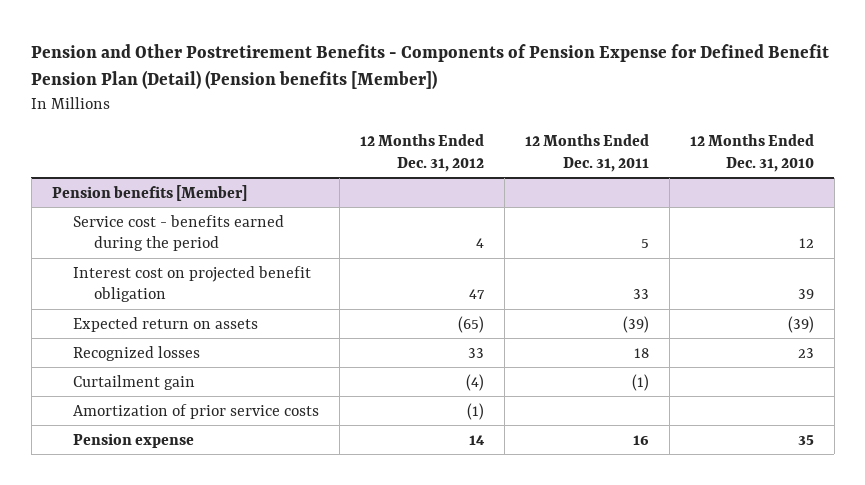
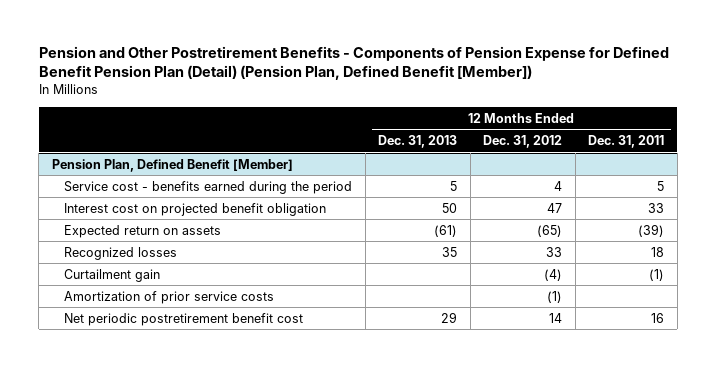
- Pension and Other Postretirement Benefits - Components of Pension Expense for Defined Benefit Pension Plan (Detail) (Pension benefits [Member])
+ Pension and Other Postretirement Benefits - Components of Pension Expense for Defined Benefit Pension Plan (Detail) (Pension Plan, Defined Benefit [Member])
- | 12 Months Ended Dec. 31, 2012 | 12 Months Ended Dec. 31, 2011 | 12 Months Ended Dec. 31, 2010
+ | 12 Months Ended Dec. 31, 2013 | 12 Months Ended Dec. 31, 2012 | 12 Months Ended Dec. 31, 2011
- Pension benefits [Member]
+ Pension Plan, Defined Benefit [Member]
- Pension expense | 14 | 16 | 35
+ Net periodic postretirement benefit cost | 29 | 14 | 16

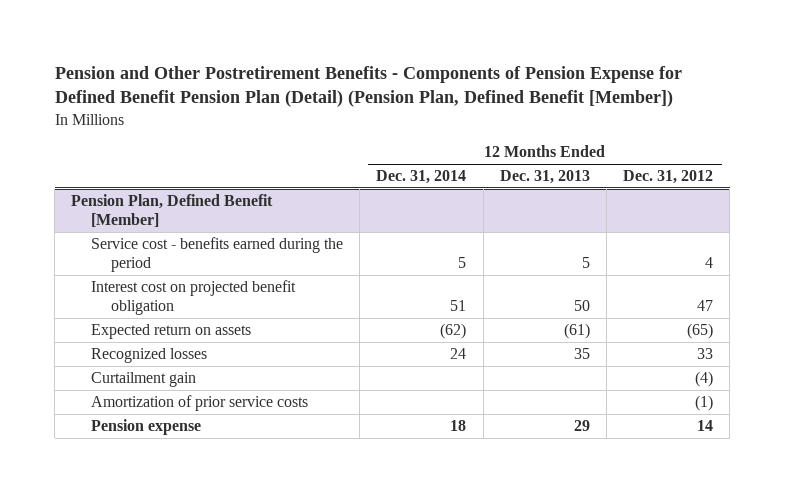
- | 12 Months Ended Dec. 31, 2013 | 12 Months Ended Dec. 31, 2012 | 12 Months Ended Dec. 31, 2011
+ | 12 Months Ended Dec. 31, 2014 | 12 Months Ended Dec. 31, 2013 | 12 Months Ended Dec. 31, 2012
@ Pension Plan, Defined Benefit [Member]
- Net periodic postretirement benefit cost | 29 | 14 | 16
+ Pension expense | 18 | 29 | 14

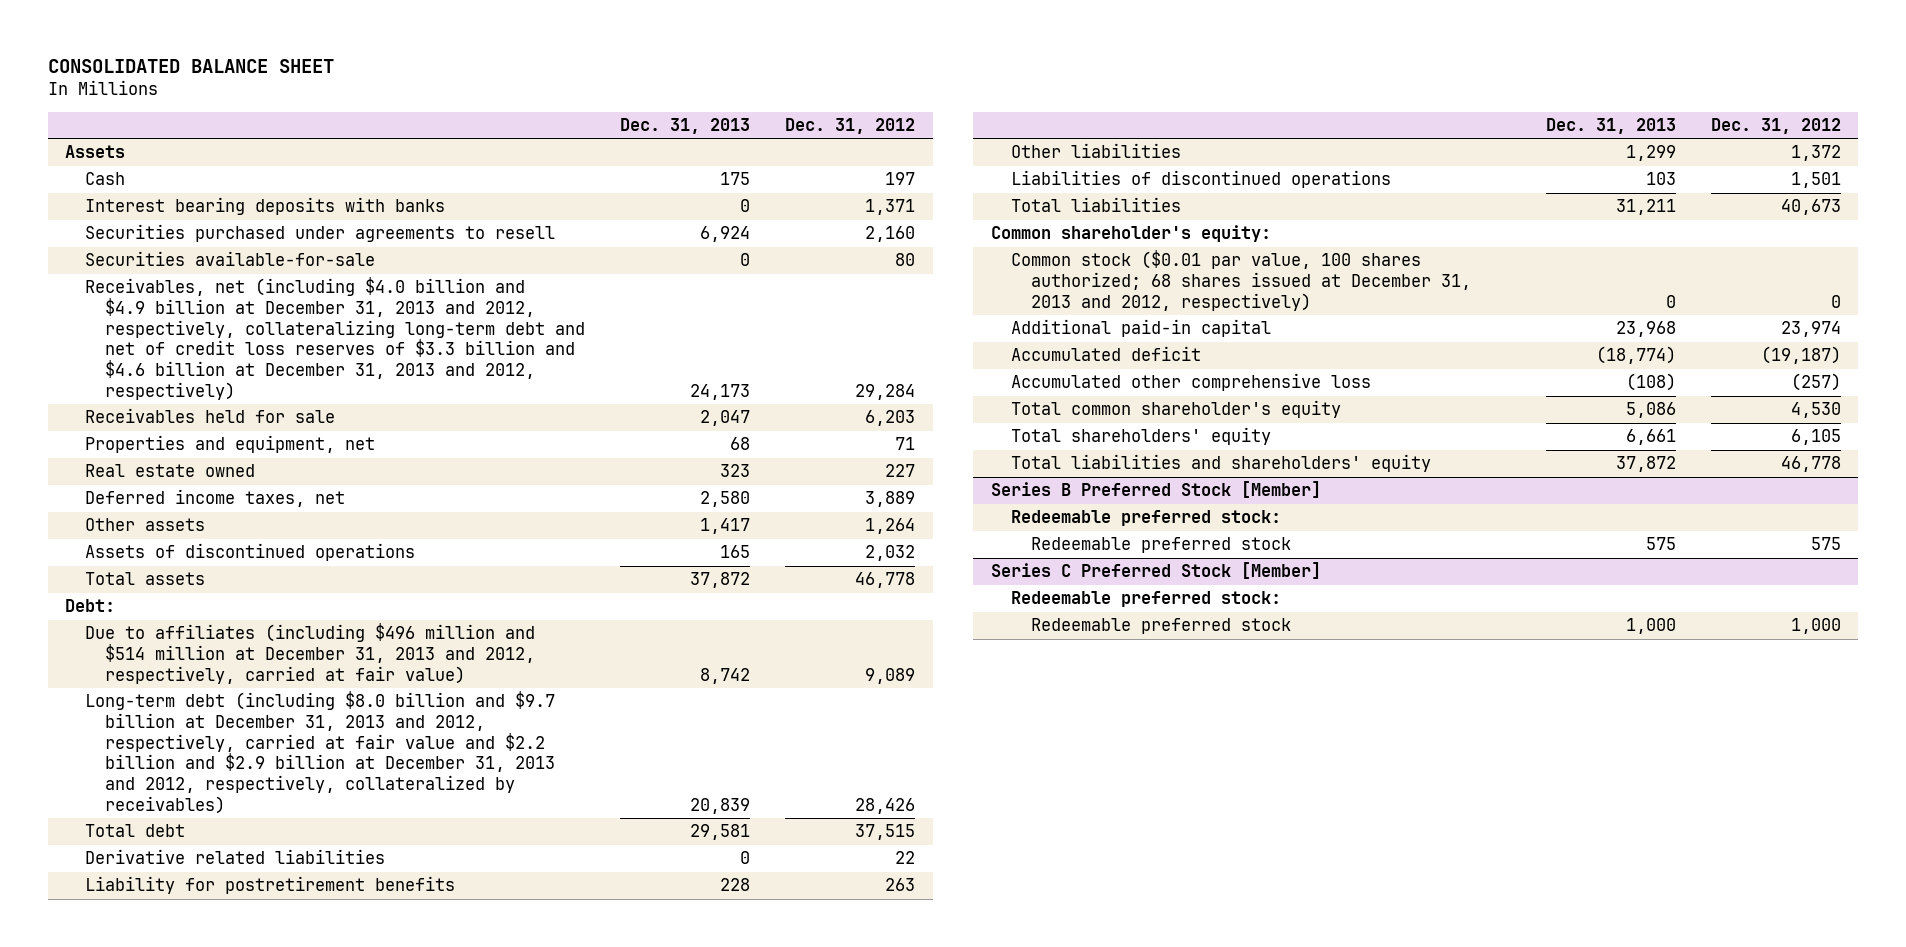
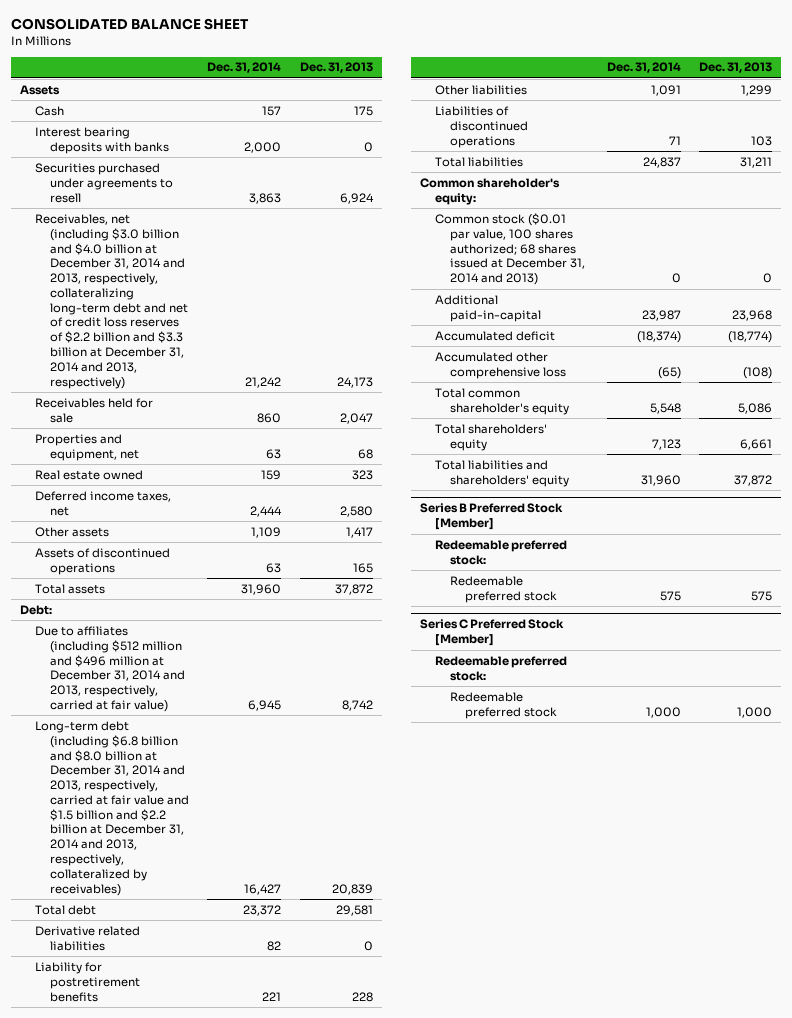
- | Dec. 31, 2013 | Dec. 31, 2012
+ | Dec. 31, 2014 | Dec. 31, 2013
- Securities available-for-sale | 0 | 80
- Receivables, net (including $4.0 billion and $4.9 billion at December 31, 2013 and 2012, respectively, collateralizing long-term debt and net of credit loss reserves of $3.3 billion and $4.6 billion at December 31, 2013 and 2012, respectively) | 24,173 | 29,284
+ Receivables, net (including $3.0 billion and $4.0 billion at December 31, 2014 and 2013, respectively, collateralizing long-term debt and net of credit loss reserves of $2.2 billion and $3.3 billion at December 31, 2014 and 2013, respectively) | 21,242 | 24,173
- Due to affiliates (including $496 million and $514 million at December 31, 2013 and 2012, respectively, carried at fair value) | 8,742 | 9,089
- Long-term debt (including $8.0 billion and $9.7 billion at December 31, 2013 and 2012, respectively, carried at fair value and $2.2 billion and $2.9 billion at December 31, 2013 and 2012, respectively, collateralized by receivables) | 20,839 | 28,426
+ Due to affiliates (including $512 million and $496 million at December 31, 2014 and 2013, respectively, carried at fair value) | 6,945 | 8,742
+ Long-term debt (including $6.8 billion and $8.0 billion at December 31, 2014 and 2013, respectively, carried at fair value and $1.5 billion and $2.2 billion at December 31, 2014 and 2013, respectively, collateralized by receivables) | 16,427 | 20,839
- Common stock ($0.01 par value, 100 shares authorized; 68 shares issued at December 31, 2013 and 2012, respectively) | 0 | 0
- Additional paid-in capital | 23,968 | 23,974
+ Common stock ($0.01 par value, 100 shares authorized; 68 shares issued at December 31, 2014 and 2013) | 0 | 0
+ Additional paid-in-capital | 23,987 | 23,968

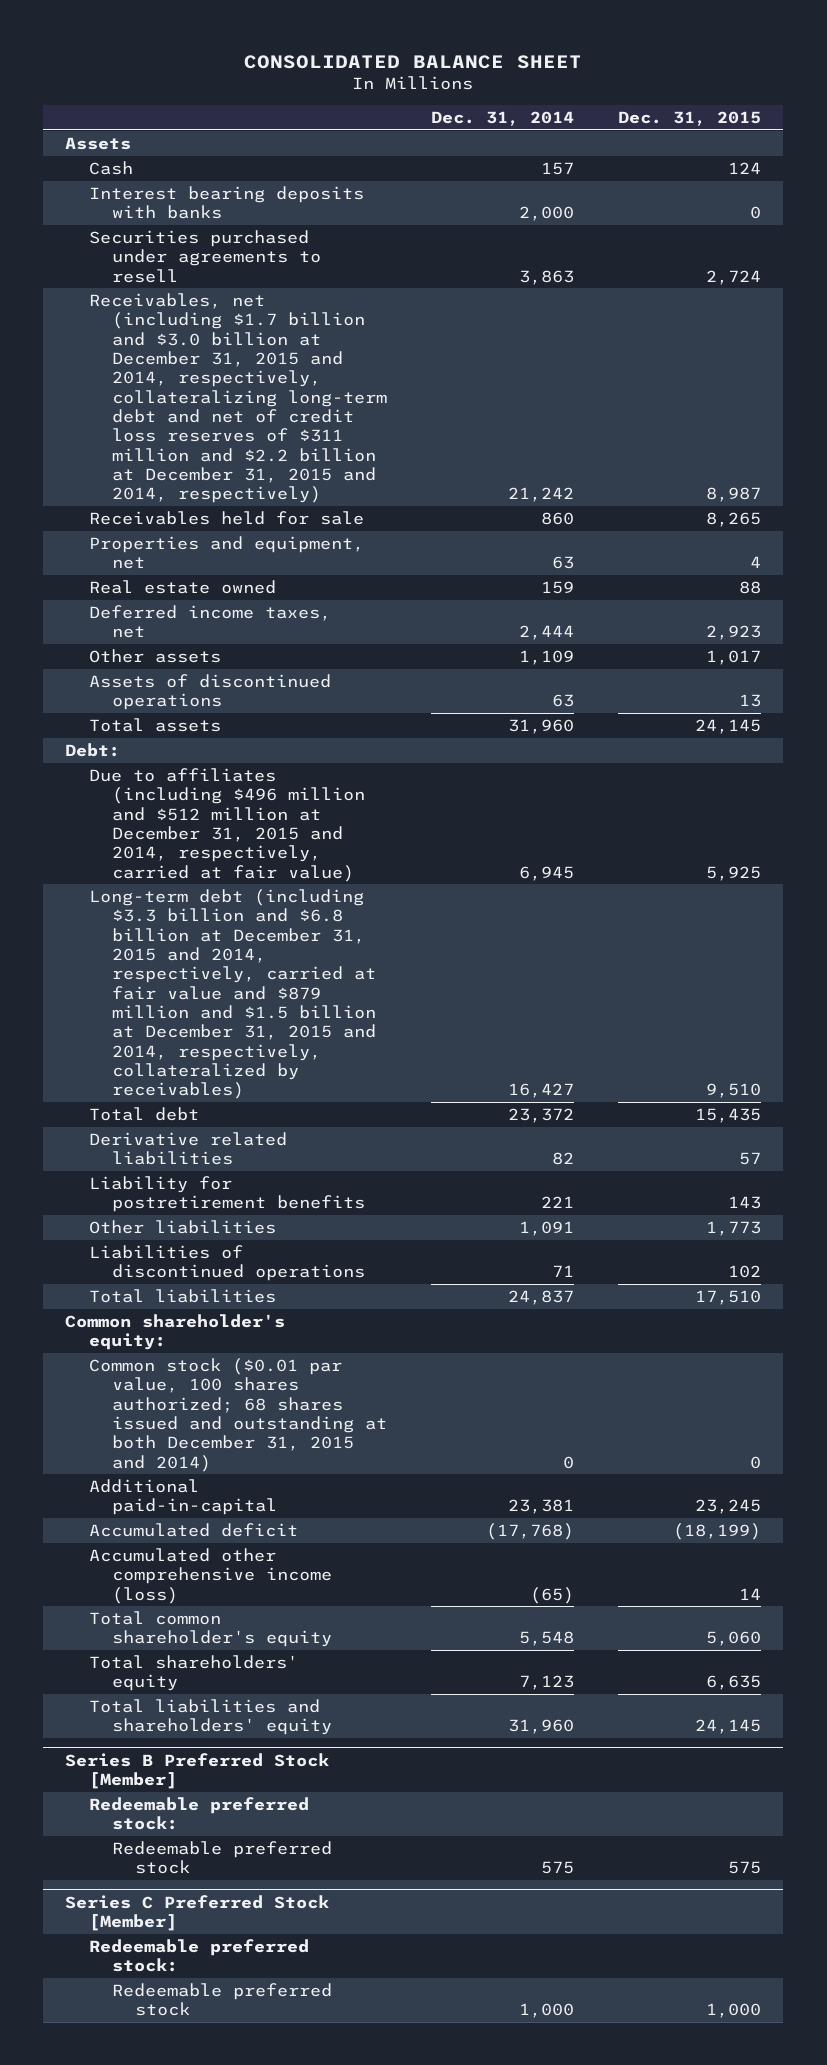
- | Dec. 31, 2014 | Dec. 31, 2013
+ | Dec. 31, 2014 | Dec. 31, 2015
- Receivables, net (including $3.0 billion and $4.0 billion at December 31, 2014 and 2013, respectively, collateralizing long-term debt and net of credit loss reserves of $2.2 billion and $3.3 billion at December 31, 2014 and 2013, respectively) | 21,242 | 24,173
+ Receivables, net (including $1.7 billion and $3.0 billion at December 31, 2015 and 2014, respectively, collateralizing long-term debt and net of credit loss reserves of $311 million and $2.2 billion at December 31, 2015 and 2014, respectively) | 21,242 | 8,987
- Due to affiliates (including $512 million and $496 million at December 31, 2014 and 2013, respectively, carried at fair value) | 6,945 | 8,742
- Long-term debt (including $6.8 billion and $8.0 billion at December 31, 2014 and 2013, respectively, carried at fair value and $1.5 billion and $2.2 billion at December 31, 2014 and 2013, respectively, collateralized by receivables) | 16,427 | 20,839
+ Due to affiliates (including $496 million and $512 million at December 31, 2015 and 2014, respectively, carried at fair value) | 6,945 | 5,925
+ Long-term debt (including $3.3 billion and $6.8 billion at December 31, 2015 and 2014, respectively, carried at fair value and $879 million and $1.5 billion at December 31, 2015 and 2014, respectively, collateralized by receivables) | 16,427 | 9,510
- Common stock ($0.01 par value, 100 shares authorized; 68 shares issued at December 31, 2014 and 2013) | 0 | 0
- Additional paid-in-capital | 23,987 | 23,968
- Accumulated deficit | (18,374) | (18,774)
- Accumulated other comprehensive loss | (65) | (108)
+ Common stock ($0.01 par value, 100 shares authorized; 68 shares issued and outstanding at both December 31, 2015 and 2014) | 0 | 0
+ Additional paid-in-capital | 23,381 | 23,245
+ Accumulated deficit | (17,768) | (18,199)
+ Accumulated other comprehensive income (loss) | (65) | 14

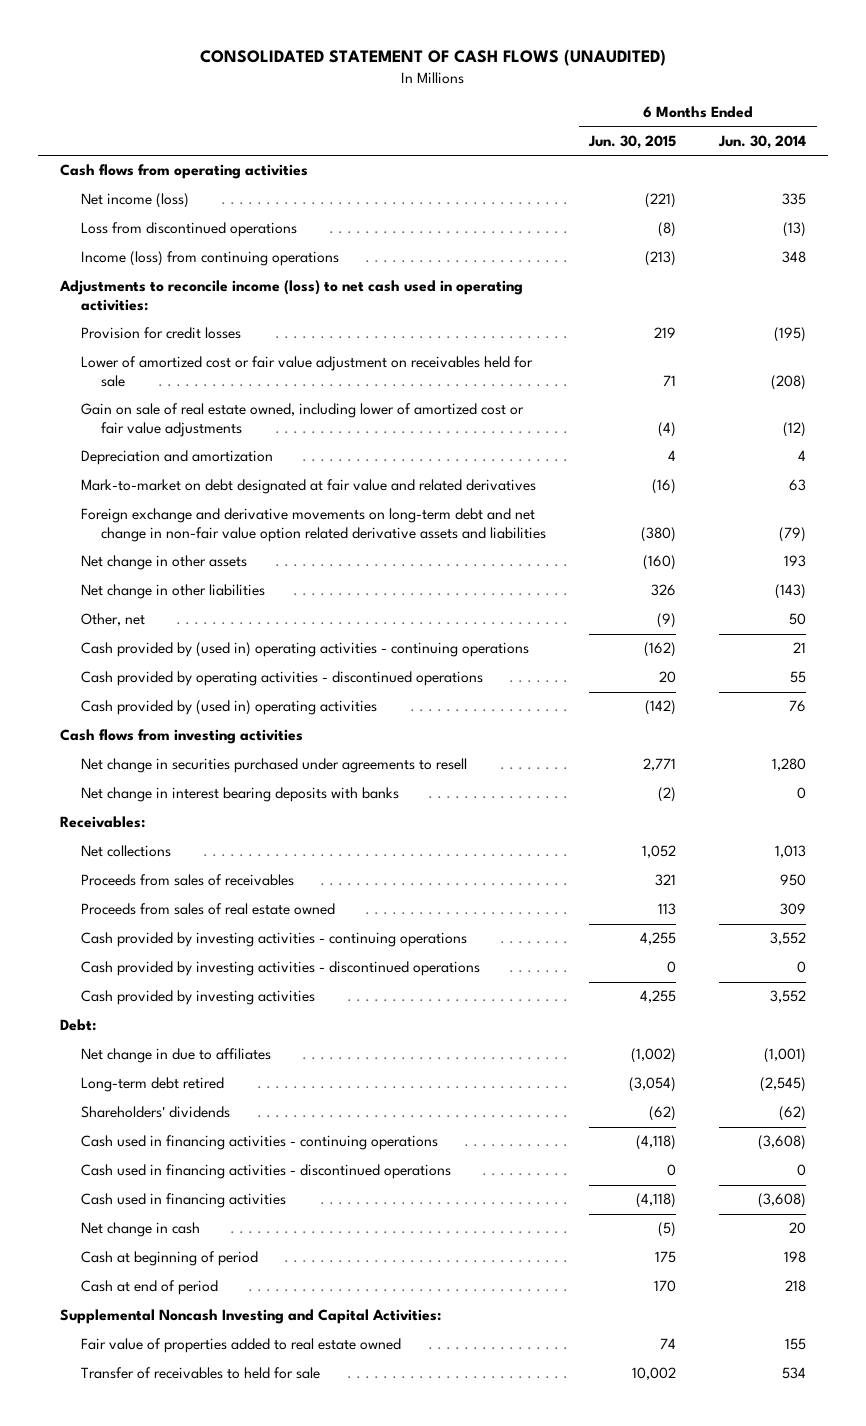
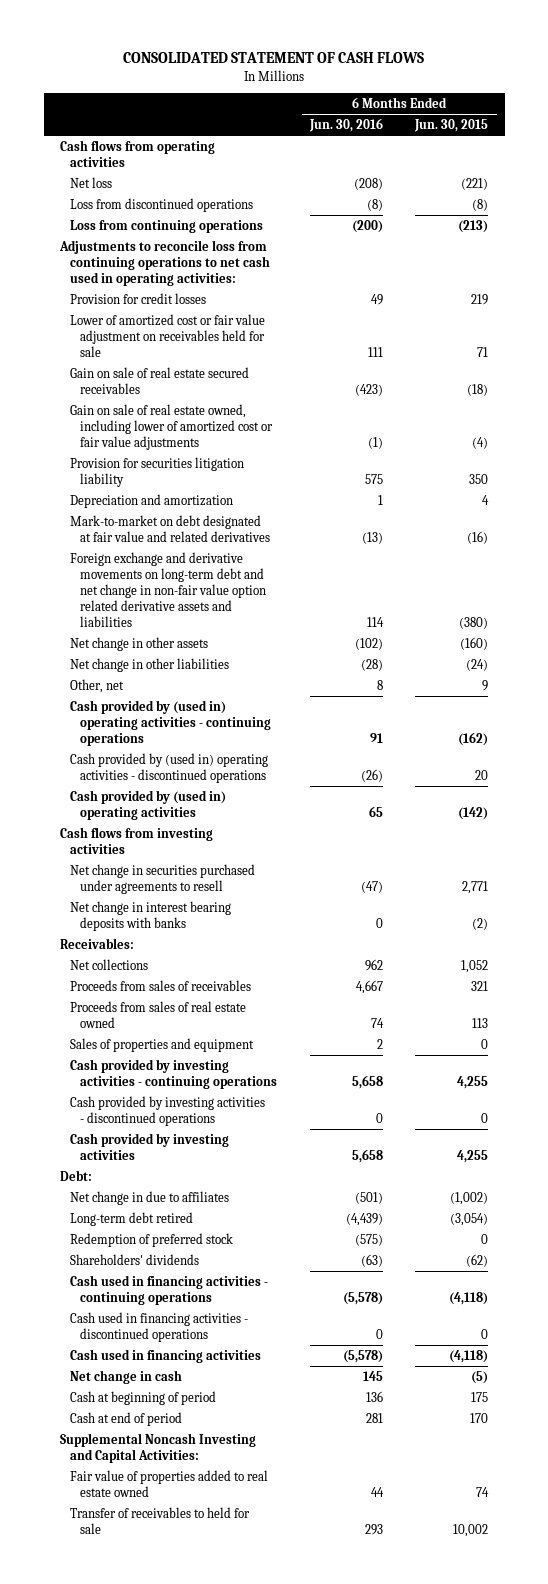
- CONSOLIDATED STATEMENT OF CASH FLOWS (UNAUDITED)
+ CONSOLIDATED STATEMENT OF CASH FLOWS
- | 6 Months Ended Jun. 30, 2015 | 6 Months Ended Jun. 30, 2014
+ | 6 Months Ended Jun. 30, 2016 | 6 Months Ended Jun. 30, 2015
- Net income (loss) | (221) | 335
+ Net loss | (208) | (221)
- Income (loss) from continuing operations | (213) | 348
- Adjustments to reconcile income (loss) to net cash used in operating activities:
+ Loss from continuing operations | (200) | (213)
+ Adjustments to reconcile loss from continuing operations to net cash used in operating activities:
+ Gain on sale of real estate secured receivables | (423) | (18)
+ Provision for securities litigation liability | 575 | 350
- Net change in other liabilities | 326 | (143)
- Other, net | (9) | 50
+ Net change in other liabilities | (28) | (24)
+ Other, net | 8 | 9
- Cash provided by operating activities - discontinued operations | 20 | 55
+ Cash provided by (used in) operating activities - discontinued operations | (26) | 20
+ Sales of properties and equipment | 2 | 0
+ Redemption of preferred stock | (575) | 0

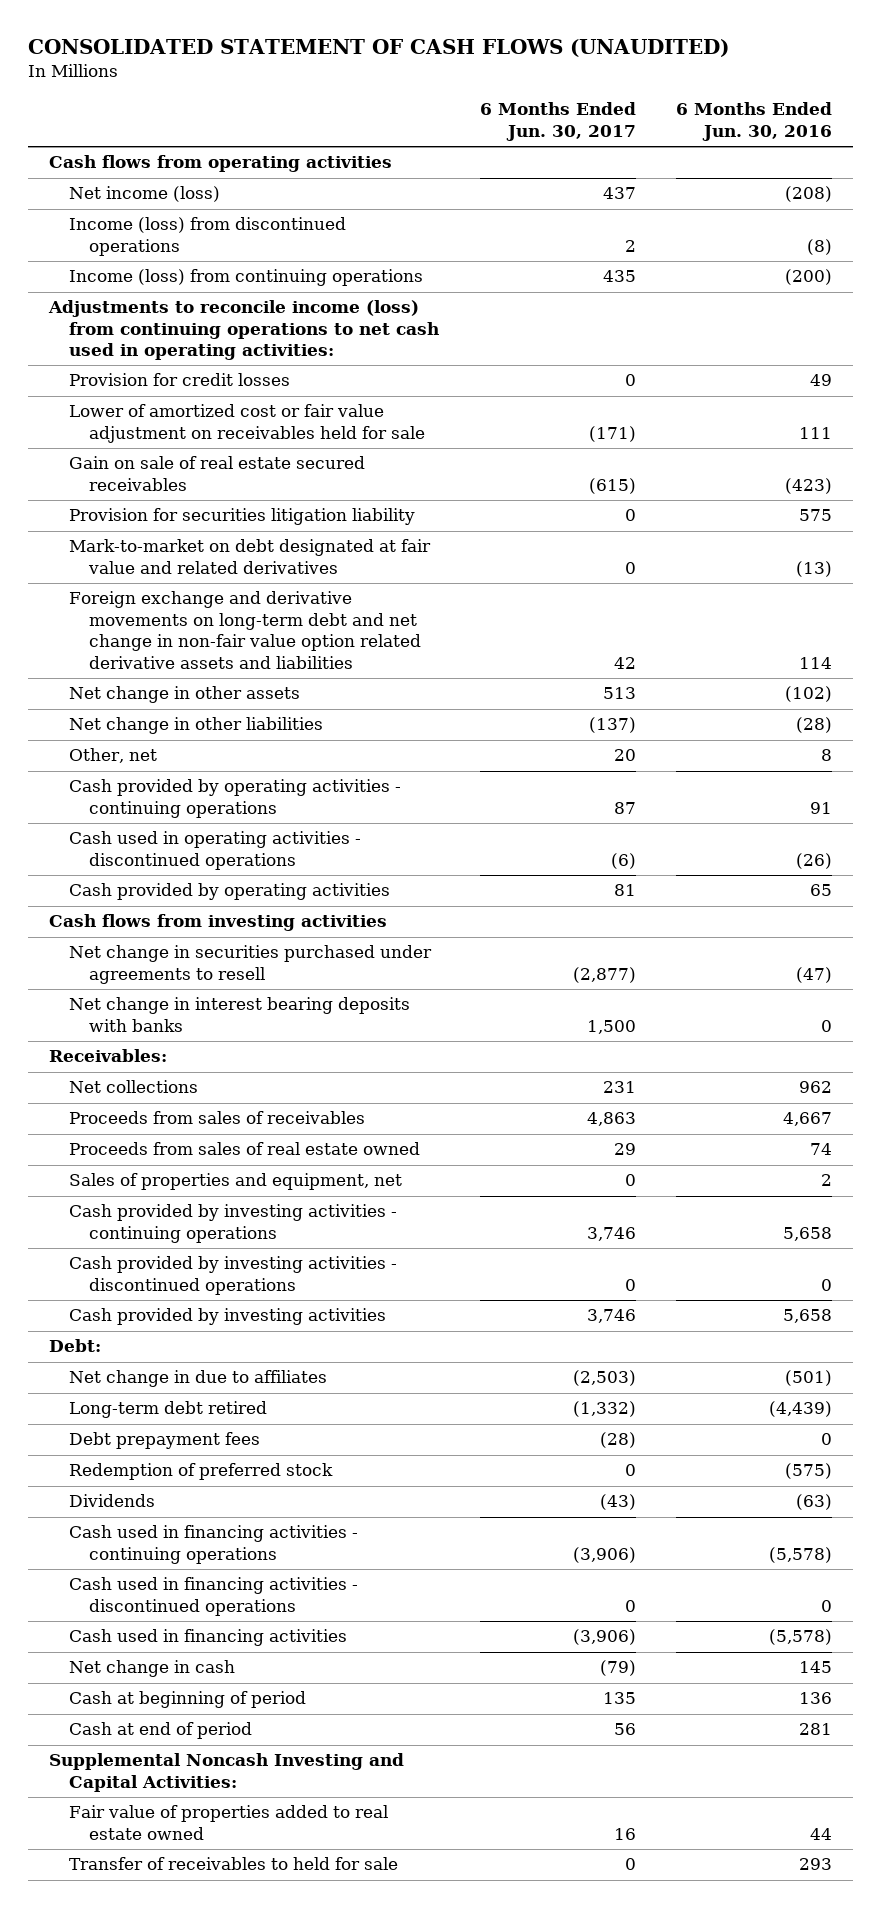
- CONSOLIDATED STATEMENT OF CASH FLOWS
+ CONSOLIDATED STATEMENT OF CASH FLOWS (UNAUDITED)
- | 6 Months Ended Jun. 30, 2016 | 6 Months Ended Jun. 30, 2015
+ | 6 Months Ended Jun. 30, 2017 | 6 Months Ended Jun. 30, 2016
- Net loss | (208) | (221)
- Loss from discontinued operations | (8) | (8)
- Loss from continuing operations | (200) | (213)
- Adjustments to reconcile loss from continuing operations to net cash used in operating activities:
+ Net income (loss) | 437 | (208)
+ Income (loss) from discontinued operations | 2 | (8)
+ Income (loss) from continuing operations | 435 | (200)
+ Adjustments to reconcile income (loss) from continuing operations to net cash used in operating activities:
- Gain on sale of real estate owned, including lower of amortized cost or fair value adjustments | (1) | (4)
- Depreciation and amortization | 1 | 4
- Cash provided by (used in) operating activities - continuing operations | 91 | (162)
- Cash provided by (used in) operating activities - discontinued operations | (26) | 20
- Cash provided by (used in) operating activities | 65 | (142)
+ Cash provided by operating activities - continuing operations | 87 | 91
+ Cash used in operating activities - discontinued operations | (6) | (26)
+ Cash provided by operating activities | 81 | 65
- Sales of properties and equipment | 2 | 0
+ Sales of properties and equipment, net | 0 | 2
+ Debt prepayment fees | (28) | 0
- Shareholders' dividends | (63) | (62)
+ Dividends | (43) | (63)

